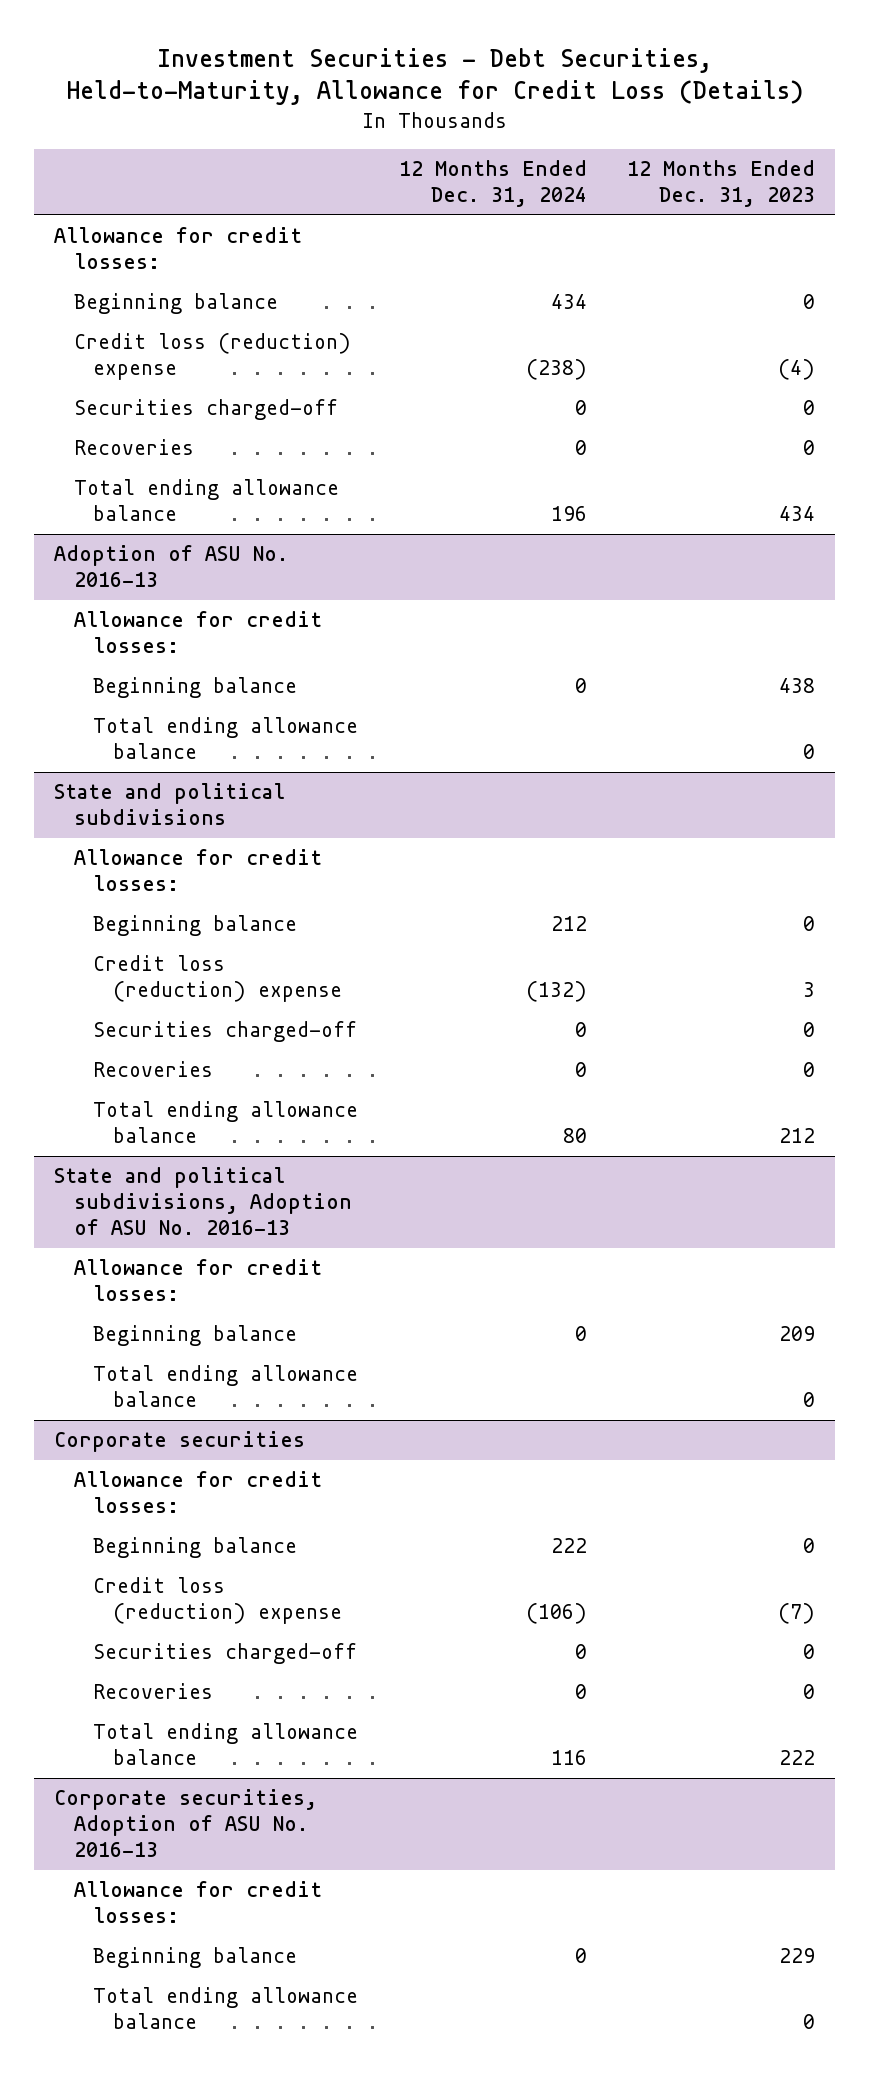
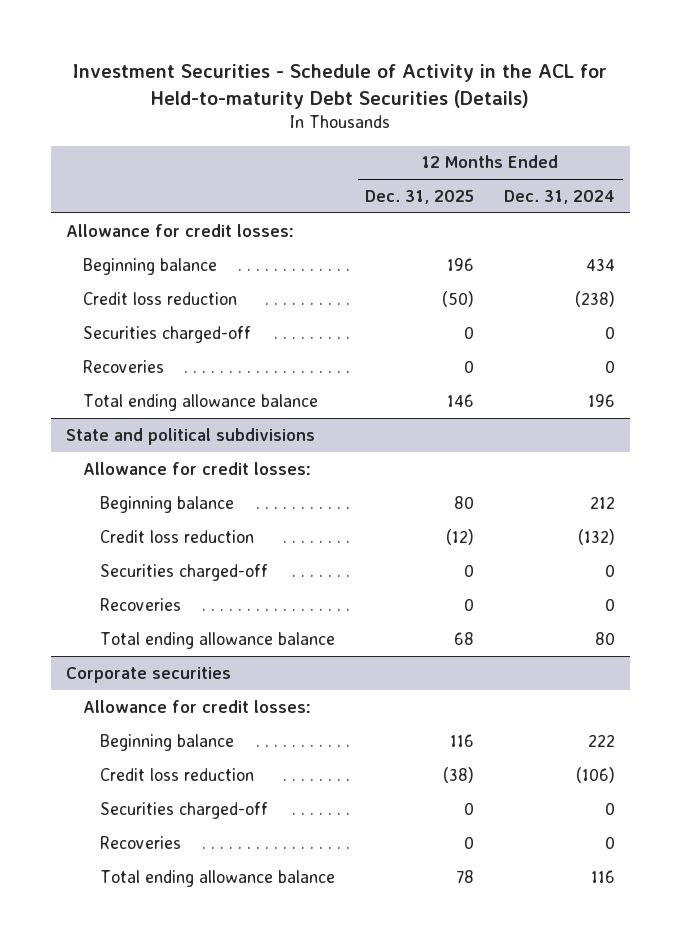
- Investment Securities - Debt Securities, Held-to-Maturity, Allowance for Credit Loss (Details)
+ Investment Securities - Schedule of Activity in the ACL for Held-to-maturity Debt Securities (Details)
- | 12 Months Ended Dec. 31, 2024 | 12 Months Ended Dec. 31, 2023
+ | 12 Months Ended Dec. 31, 2025 | 12 Months Ended Dec. 31, 2024
- Credit loss (reduction) expense | (238) | (4)
+ Credit loss reduction | (50) | (238)
- Adoption of ASU No. 2016-13
- Allowance for credit losses:
- Beginning balance | 0 | 438
- Total ending allowance balance | | 0
@ State and political subdivisions
- Credit loss (reduction) expense | (132) | 3
+ Credit loss reduction | (12) | (132)
- State and political subdivisions, Adoption of ASU No. 2016-13
- Allowance for credit losses:
- Beginning balance | 0 | 209
- Total ending allowance balance | | 0
@ Corporate securities
- Credit loss (reduction) expense | (106) | (7)
+ Credit loss reduction | (38) | (106)
- Corporate securities, Adoption of ASU No. 2016-13
- Allowance for credit losses:
- Beginning balance | 0 | 229
- Total ending allowance balance | | 0

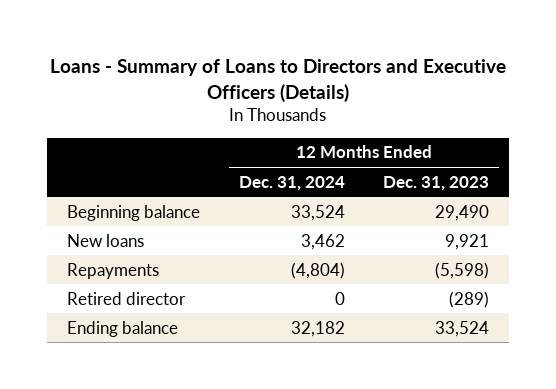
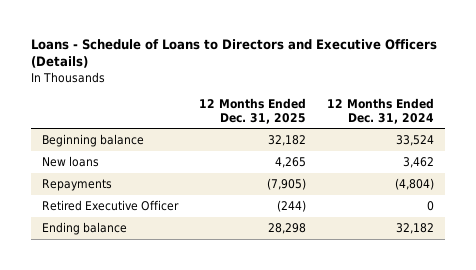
- Loans - Summary of Loans to Directors and Executive Officers (Details)
+ Loans - Schedule of Loans to Directors and Executive Officers (Details)
- | 12 Months Ended Dec. 31, 2024 | 12 Months Ended Dec. 31, 2023
+ | 12 Months Ended Dec. 31, 2025 | 12 Months Ended Dec. 31, 2024
- Retired director | 0 | (289)
+ Retired Executive Officer | (244) | 0

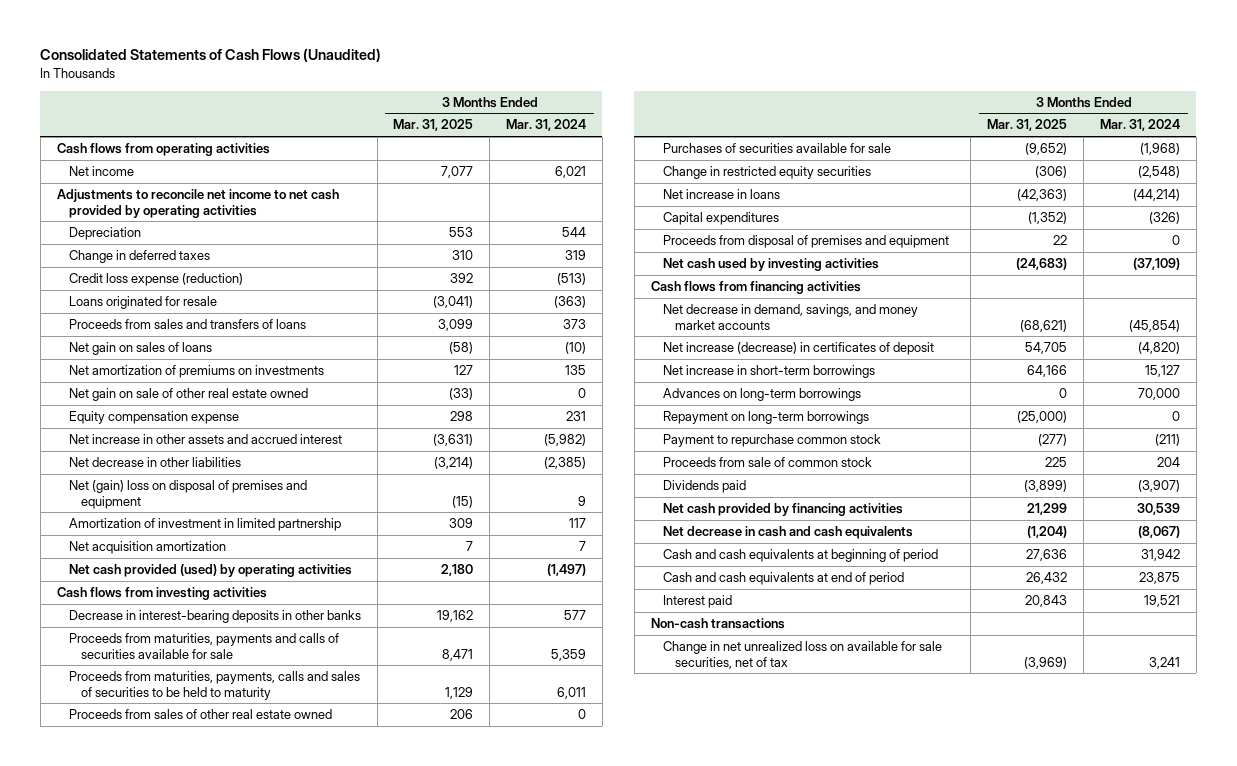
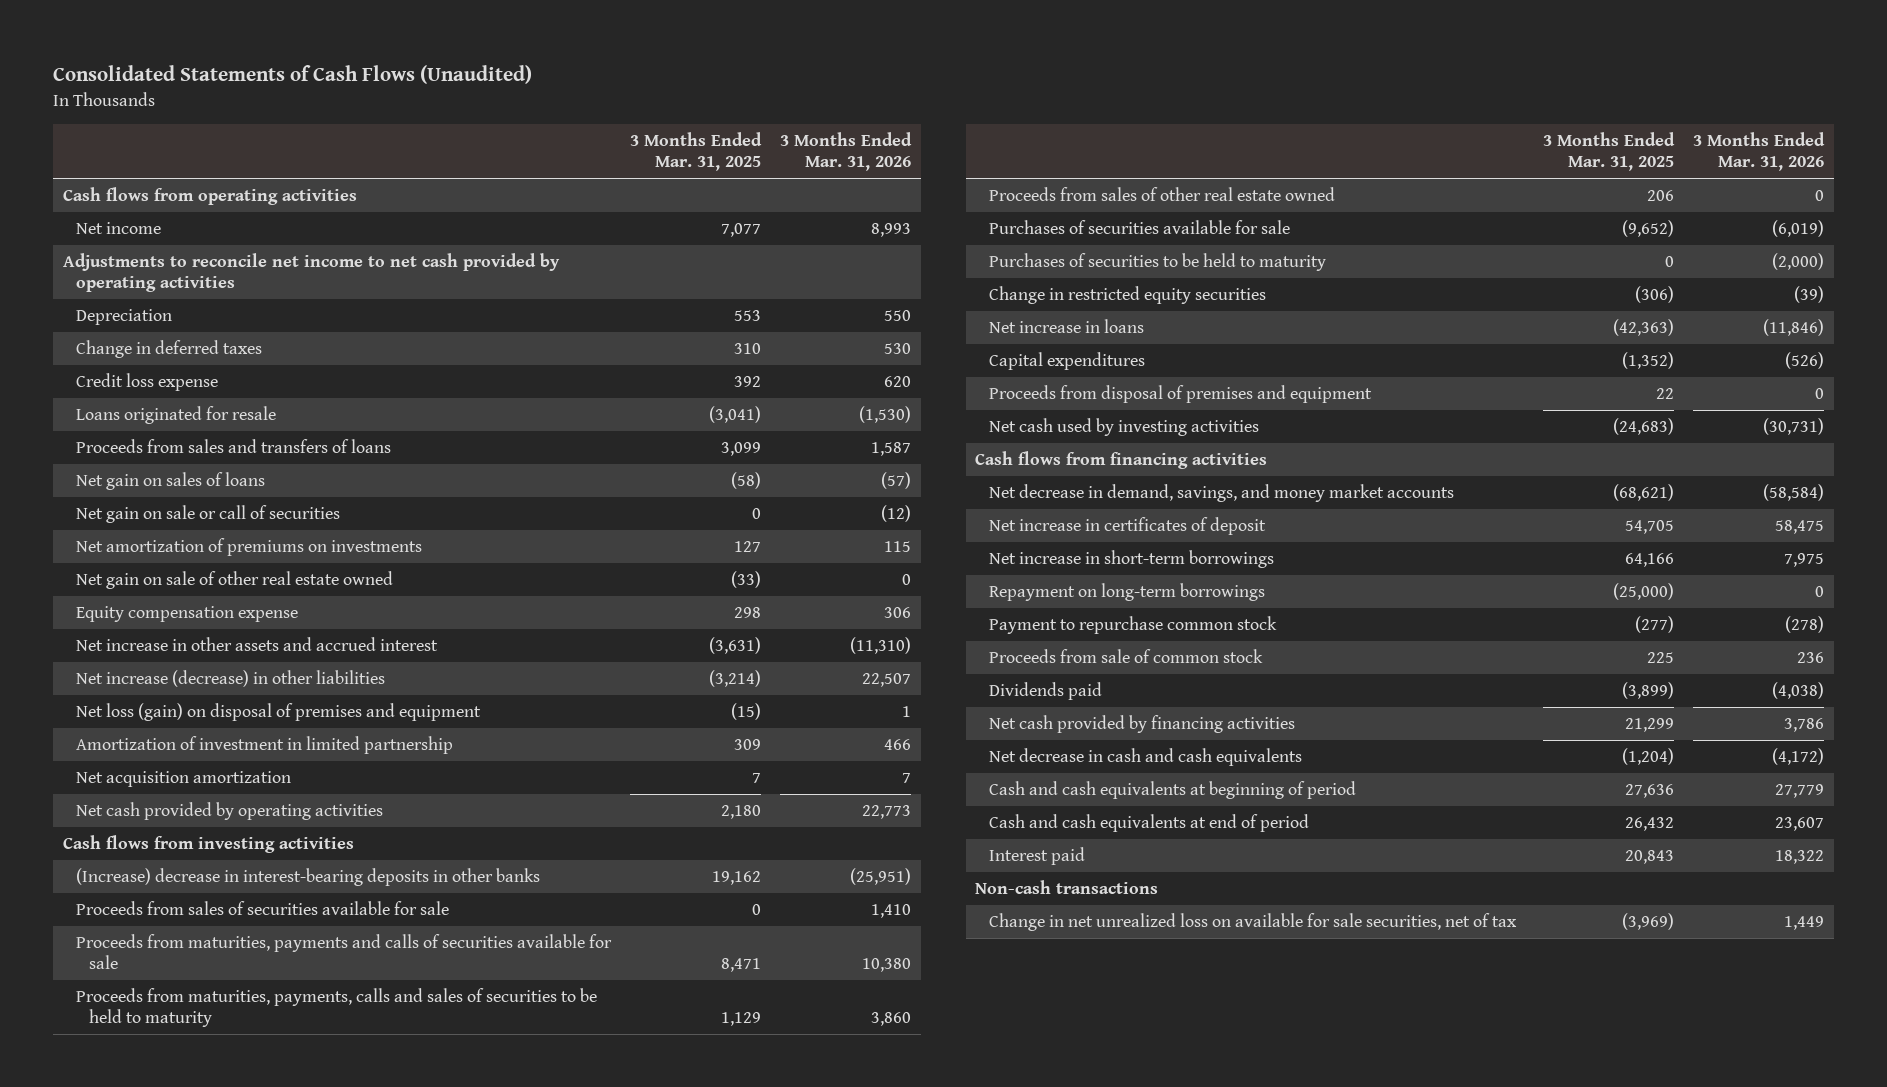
- | 3 Months Ended Mar. 31, 2025 | 3 Months Ended Mar. 31, 2024
+ | 3 Months Ended Mar. 31, 2025 | 3 Months Ended Mar. 31, 2026
- Credit loss expense (reduction) | 392 | (513)
+ Credit loss expense | 392 | 620
+ Net gain on sale or call of securities | 0 | (12)
- Net decrease in other liabilities | (3,214) | (2,385)
- Net (gain) loss on disposal of premises and equipment | (15) | 9
+ Net increase (decrease) in other liabilities | (3,214) | 22,507
+ Net loss (gain) on disposal of premises and equipment | (15) | 1
- Net cash provided (used) by operating activities | 2,180 | (1,497)
+ Net cash provided by operating activities | 2,180 | 22,773
- Decrease in interest-bearing deposits in other banks | 19,162 | 577
+ (Increase) decrease in interest-bearing deposits in other banks | 19,162 | (25,951)
+ Proceeds from sales of securities available for sale | 0 | 1,410
+ Purchases of securities to be held to maturity | 0 | (2,000)
- Net increase (decrease) in certificates of deposit | 54,705 | (4,820)
+ Net increase in certificates of deposit | 54,705 | 58,475
- Advances on long-term borrowings | 0 | 70,000

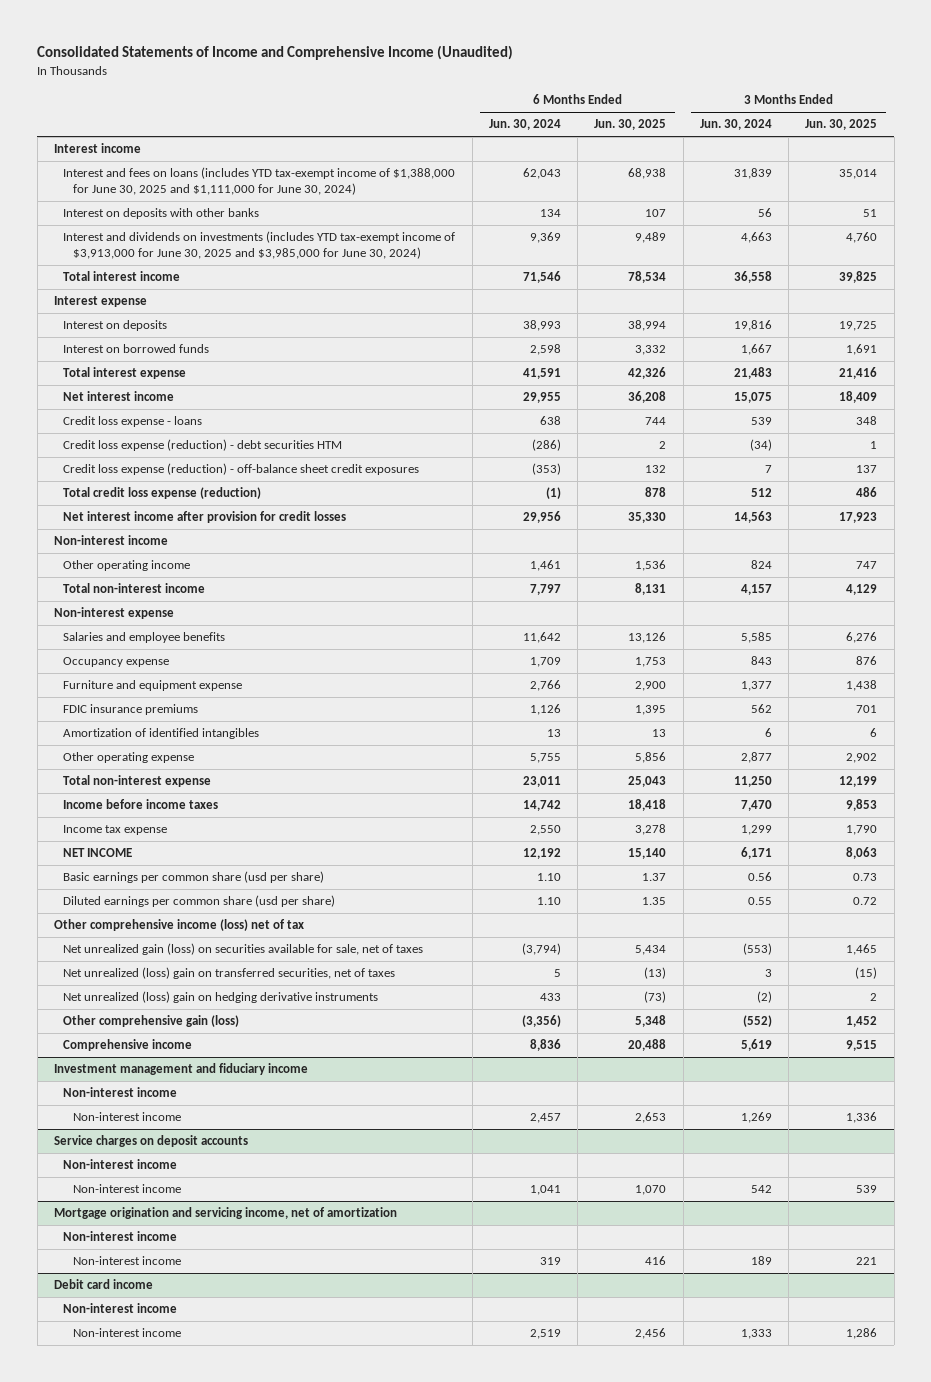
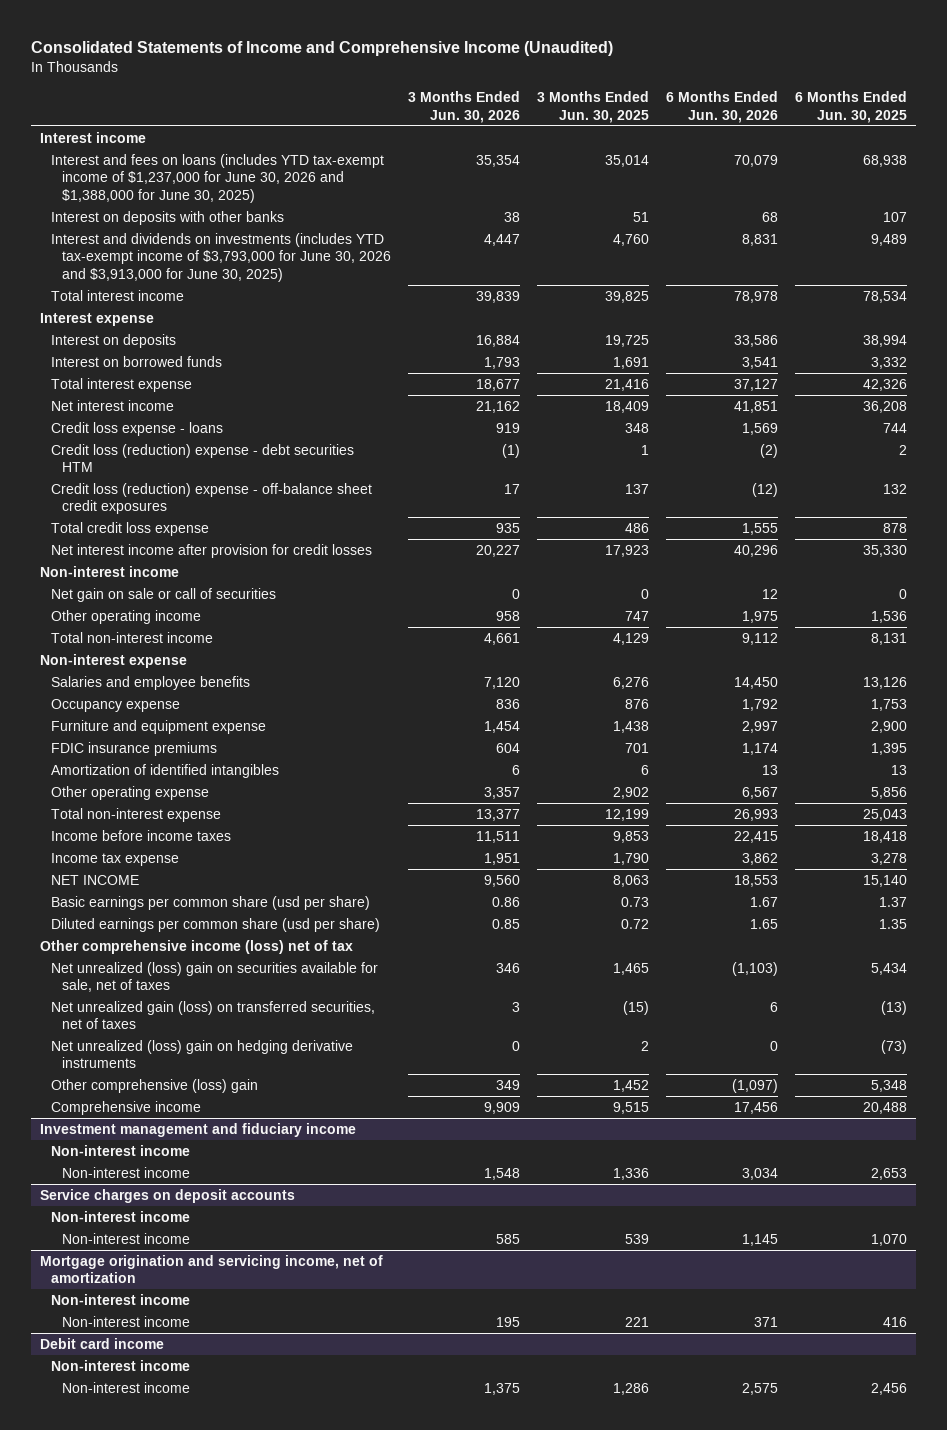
- | 6 Months Ended Jun. 30, 2024 | 6 Months Ended Jun. 30, 2025 | 3 Months Ended Jun. 30, 2024 | 3 Months Ended Jun. 30, 2025
+ | 3 Months Ended Jun. 30, 2026 | 3 Months Ended Jun. 30, 2025 | 6 Months Ended Jun. 30, 2026 | 6 Months Ended Jun. 30, 2025
- Interest and fees on loans (includes YTD tax-exempt income of $1,388,000 for June 30, 2025 and $1,111,000 for June 30, 2024) | 62,043 | 68,938 | 31,839 | 35,014
+ Interest and fees on loans (includes YTD tax-exempt income of $1,237,000 for June 30, 2026 and $1,388,000 for June 30, 2025) | 35,354 | 35,014 | 70,079 | 68,938
- Interest and dividends on investments (includes YTD tax-exempt income of $3,913,000 for June 30, 2025 and $3,985,000 for June 30, 2024) | 9,369 | 9,489 | 4,663 | 4,760
+ Interest and dividends on investments (includes YTD tax-exempt income of $3,793,000 for June 30, 2026 and $3,913,000 for June 30, 2025) | 4,447 | 4,760 | 8,831 | 9,489
- Credit loss expense (reduction) - debt securities HTM | (286) | 2 | (34) | 1
- Credit loss expense (reduction) - off-balance sheet credit exposures | (353) | 132 | 7 | 137
- Total credit loss expense (reduction) | (1) | 878 | 512 | 486
+ Credit loss (reduction) expense - debt securities HTM | (1) | 1 | (2) | 2
+ Credit loss (reduction) expense - off-balance sheet credit exposures | 17 | 137 | (12) | 132
+ Total credit loss expense | 935 | 486 | 1,555 | 878
+ Net gain on sale or call of securities | 0 | 0 | 12 | 0
- Net unrealized gain (loss) on securities available for sale, net of taxes | (3,794) | 5,434 | (553) | 1,465
- Net unrealized (loss) gain on transferred securities, net of taxes | 5 | (13) | 3 | (15)
+ Net unrealized (loss) gain on securities available for sale, net of taxes | 346 | 1,465 | (1,103) | 5,434
+ Net unrealized gain (loss) on transferred securities, net of taxes | 3 | (15) | 6 | (13)
- Other comprehensive gain (loss) | (3,356) | 5,348 | (552) | 1,452
+ Other comprehensive (loss) gain | 349 | 1,452 | (1,097) | 5,348

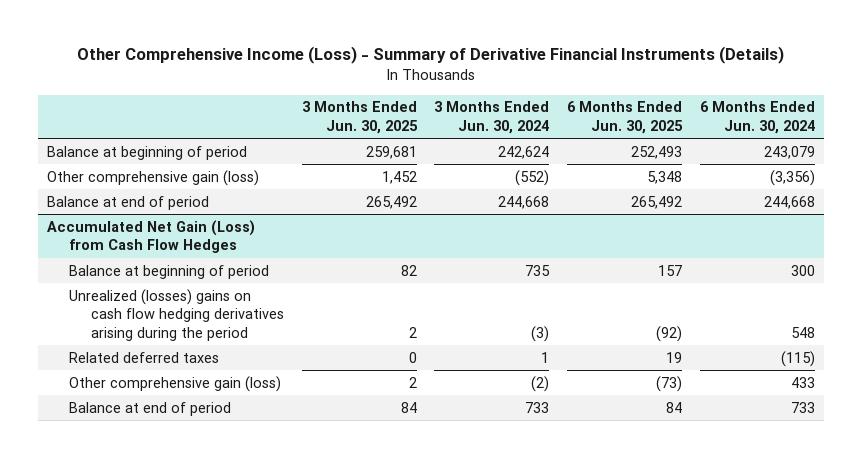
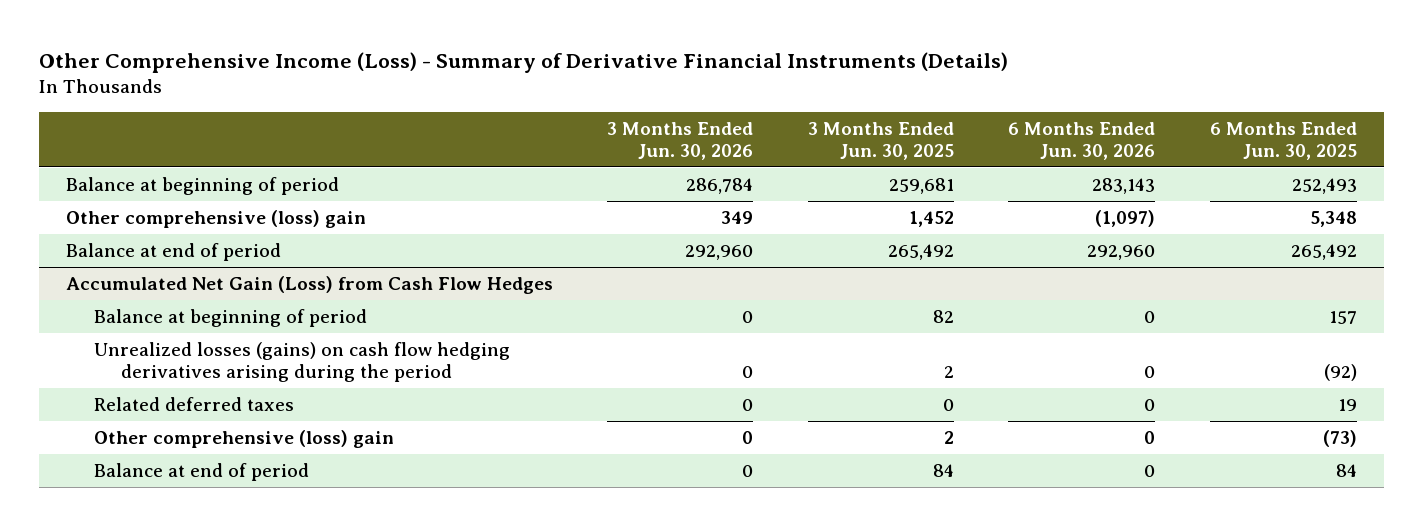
- | 3 Months Ended Jun. 30, 2025 | 3 Months Ended Jun. 30, 2024 | 6 Months Ended Jun. 30, 2025 | 6 Months Ended Jun. 30, 2024
+ | 3 Months Ended Jun. 30, 2026 | 3 Months Ended Jun. 30, 2025 | 6 Months Ended Jun. 30, 2026 | 6 Months Ended Jun. 30, 2025
- Other comprehensive gain (loss) | 1,452 | (552) | 5,348 | (3,356)
+ Other comprehensive (loss) gain | 349 | 1,452 | (1,097) | 5,348
@ Accumulated Net Gain (Loss) from Cash Flow Hedges
- Unrealized (losses) gains on cash flow hedging derivatives arising during the period | 2 | (3) | (92) | 548
+ Unrealized losses (gains) on cash flow hedging derivatives arising during the period | 0 | 2 | 0 | (92)
- Other comprehensive gain (loss) | 2 | (2) | (73) | 433
+ Other comprehensive (loss) gain | 0 | 2 | 0 | (73)

